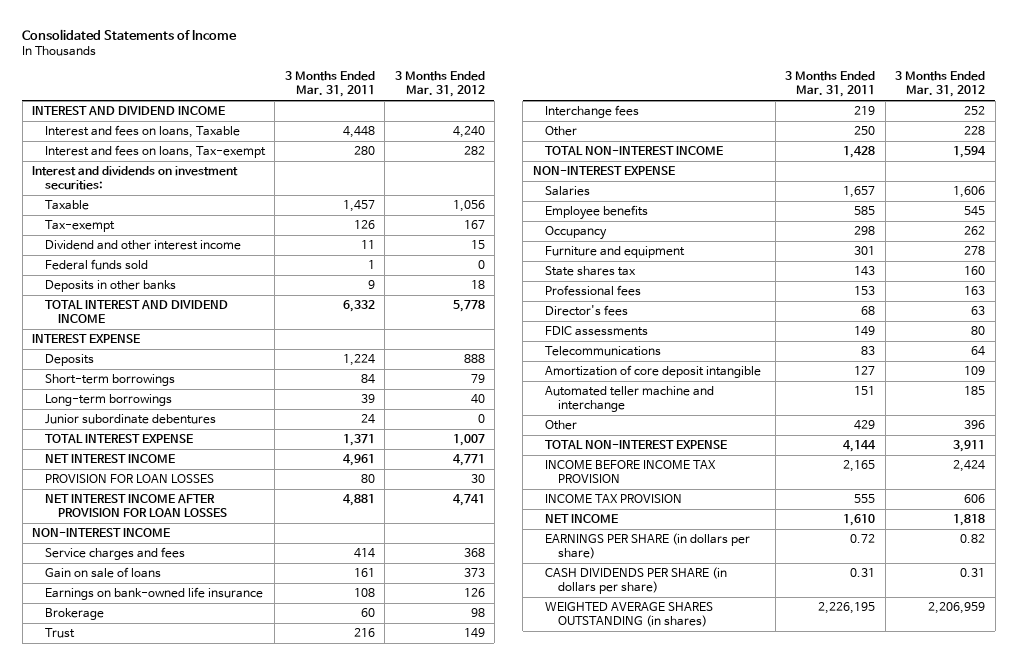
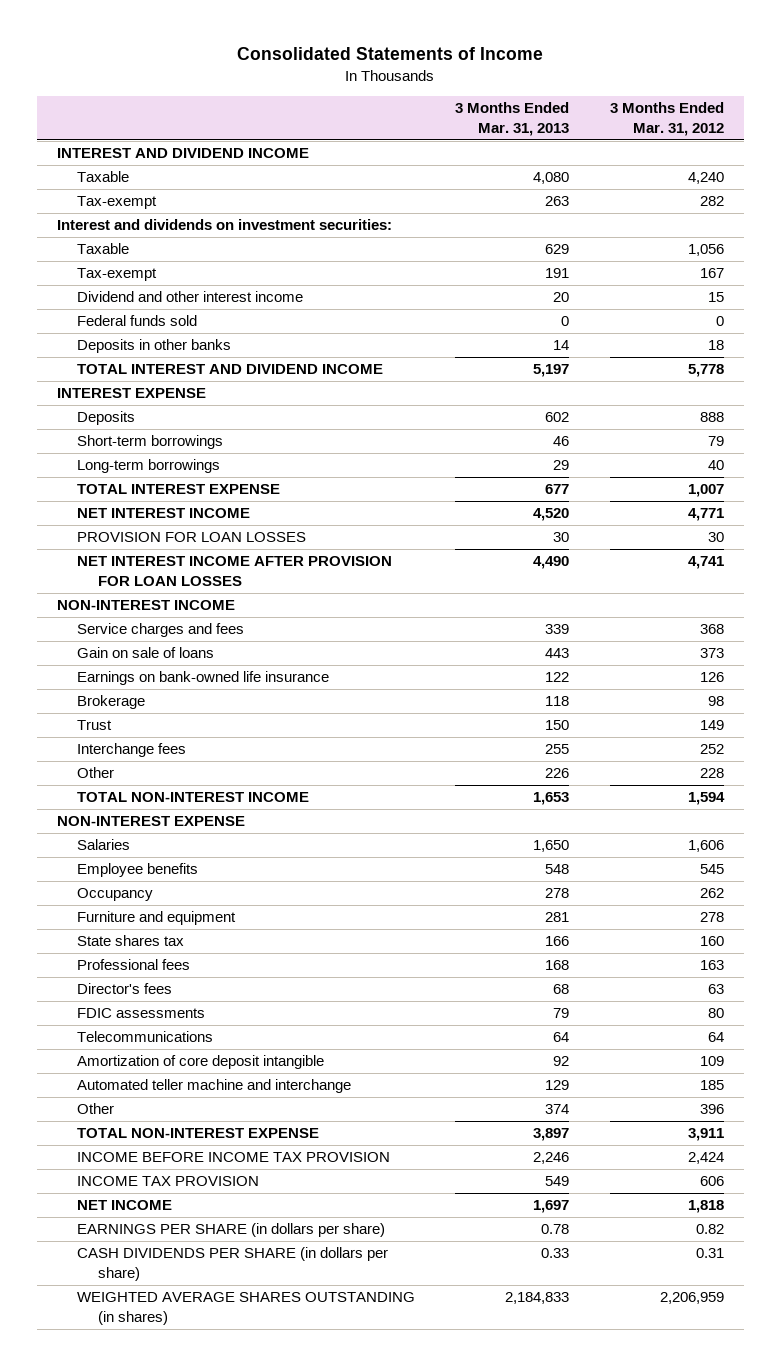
- | 3 Months Ended Mar. 31, 2011 | 3 Months Ended Mar. 31, 2012
+ | 3 Months Ended Mar. 31, 2013 | 3 Months Ended Mar. 31, 2012
- Interest and fees on loans, Taxable | 4,448 | 4,240
- Interest and fees on loans, Tax-exempt | 280 | 282
+ Taxable | 4,080 | 4,240
+ Tax-exempt | 263 | 282
- Junior subordinate debentures | 24 | 0

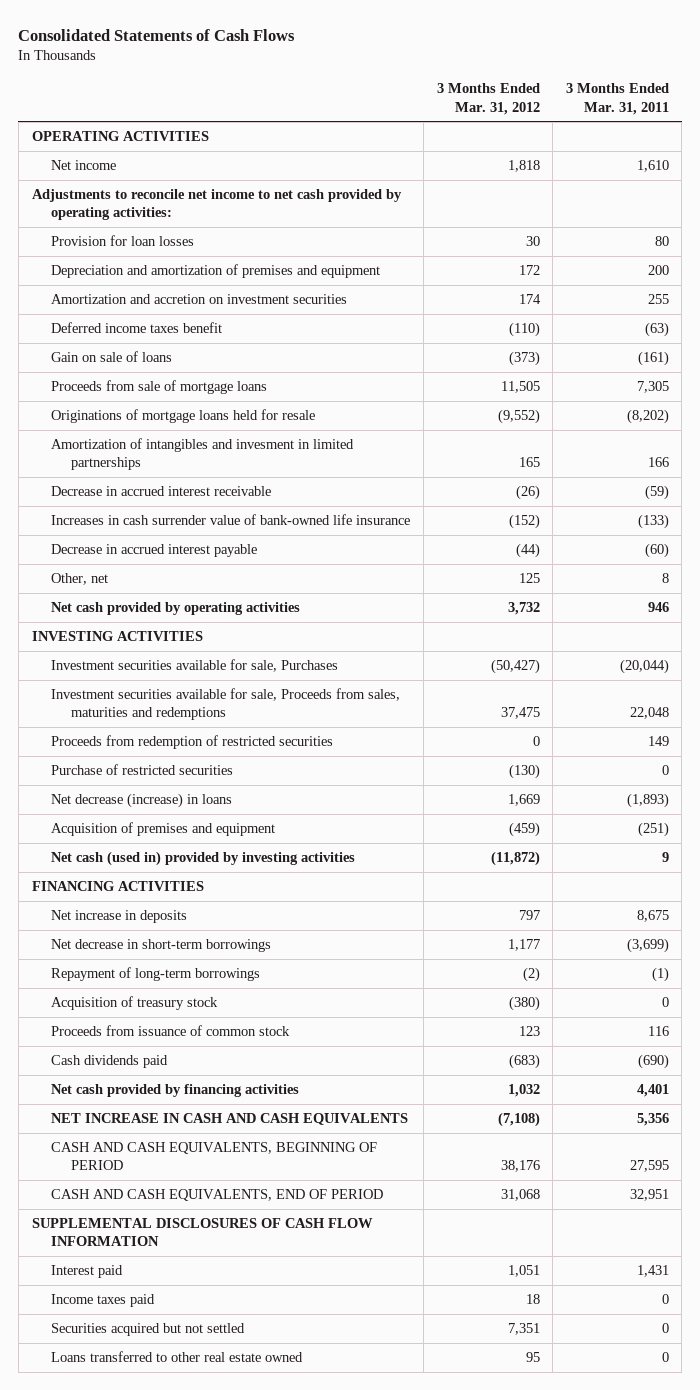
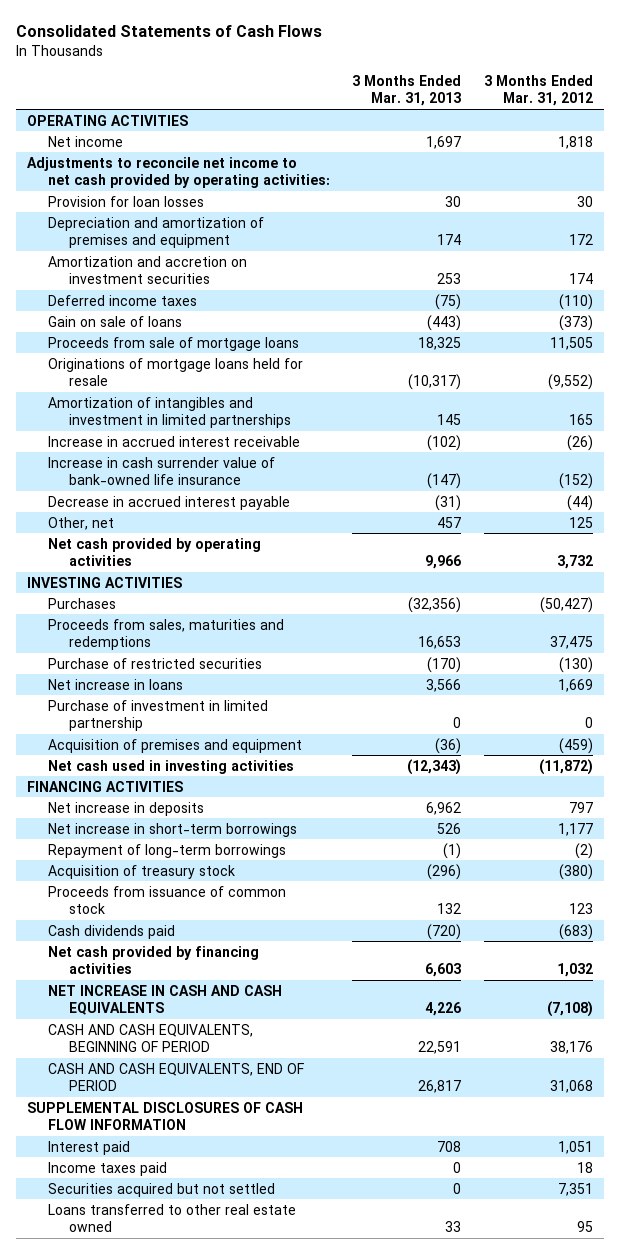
- | 3 Months Ended Mar. 31, 2012 | 3 Months Ended Mar. 31, 2011
+ | 3 Months Ended Mar. 31, 2013 | 3 Months Ended Mar. 31, 2012
- Deferred income taxes benefit | (110) | (63)
+ Deferred income taxes | (75) | (110)
- Amortization of intangibles and invesment in limited partnerships | 165 | 166
- Decrease in accrued interest receivable | (26) | (59)
- Increases in cash surrender value of bank-owned life insurance | (152) | (133)
+ Amortization of intangibles and investment in limited partnerships | 145 | 165
+ Increase in accrued interest receivable | (102) | (26)
+ Increase in cash surrender value of bank-owned life insurance | (147) | (152)
- Investment securities available for sale, Purchases | (50,427) | (20,044)
- Investment securities available for sale, Proceeds from sales, maturities and redemptions | 37,475 | 22,048
- Proceeds from redemption of restricted securities | 0 | 149
+ Purchases | (32,356) | (50,427)
+ Proceeds from sales, maturities and redemptions | 16,653 | 37,475
- Net decrease (increase) in loans | 1,669 | (1,893)
+ Net increase in loans | 3,566 | 1,669
+ Purchase of investment in limited partnership | 0 | 0
- Net cash (used in) provided by investing activities | (11,872) | 9
+ Net cash used in investing activities | (12,343) | (11,872)
- Net decrease in short-term borrowings | 1,177 | (3,699)
+ Net increase in short-term borrowings | 526 | 1,177

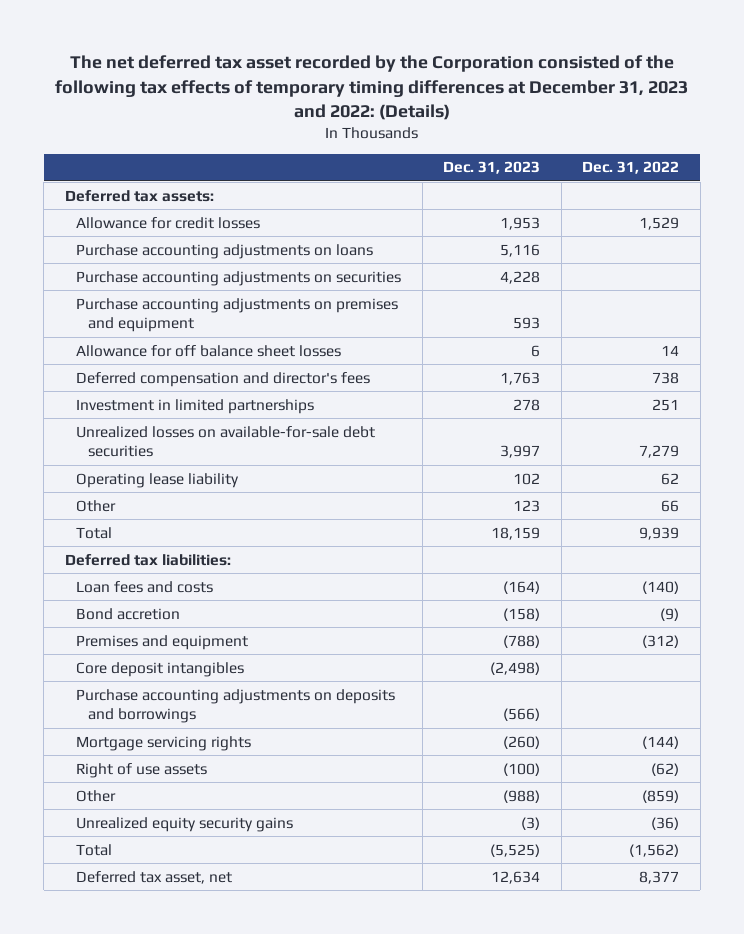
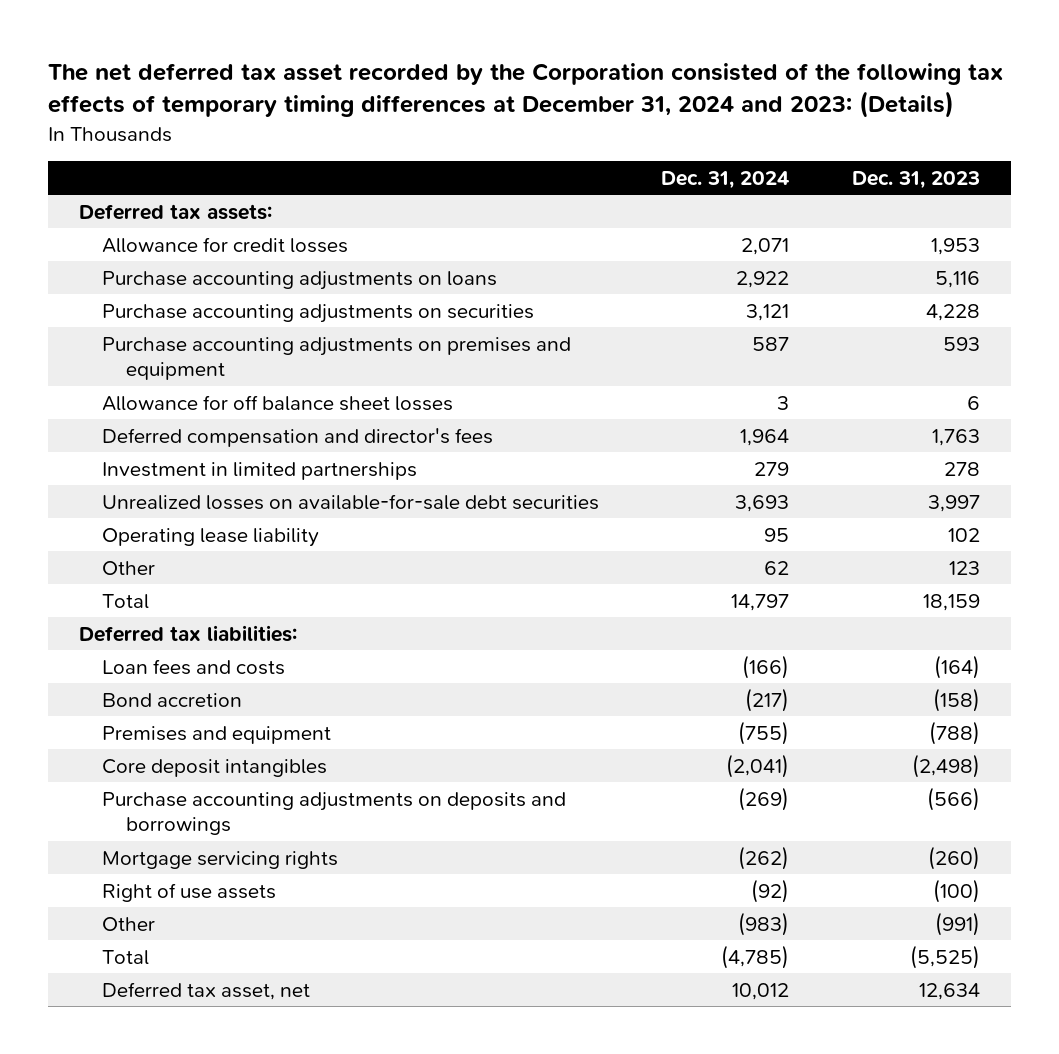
- The net deferred tax asset recorded by the Corporation consisted of the following tax effects of temporary timing differences at December 31, 2023 and 2022: (Details)
+ The net deferred tax asset recorded by the Corporation consisted of the following tax effects of temporary timing differences at December 31, 2024 and 2023: (Details)
- | Dec. 31, 2023 | Dec. 31, 2022
+ | Dec. 31, 2024 | Dec. 31, 2023
- Other | (988) | (859)
- Unrealized equity security gains | (3) | (36)
+ Other | (983) | (991)

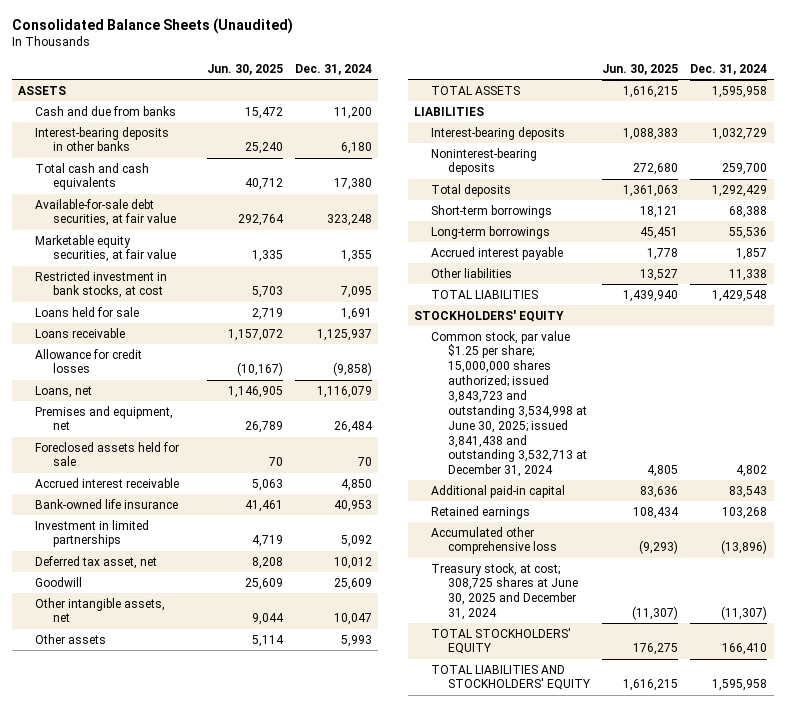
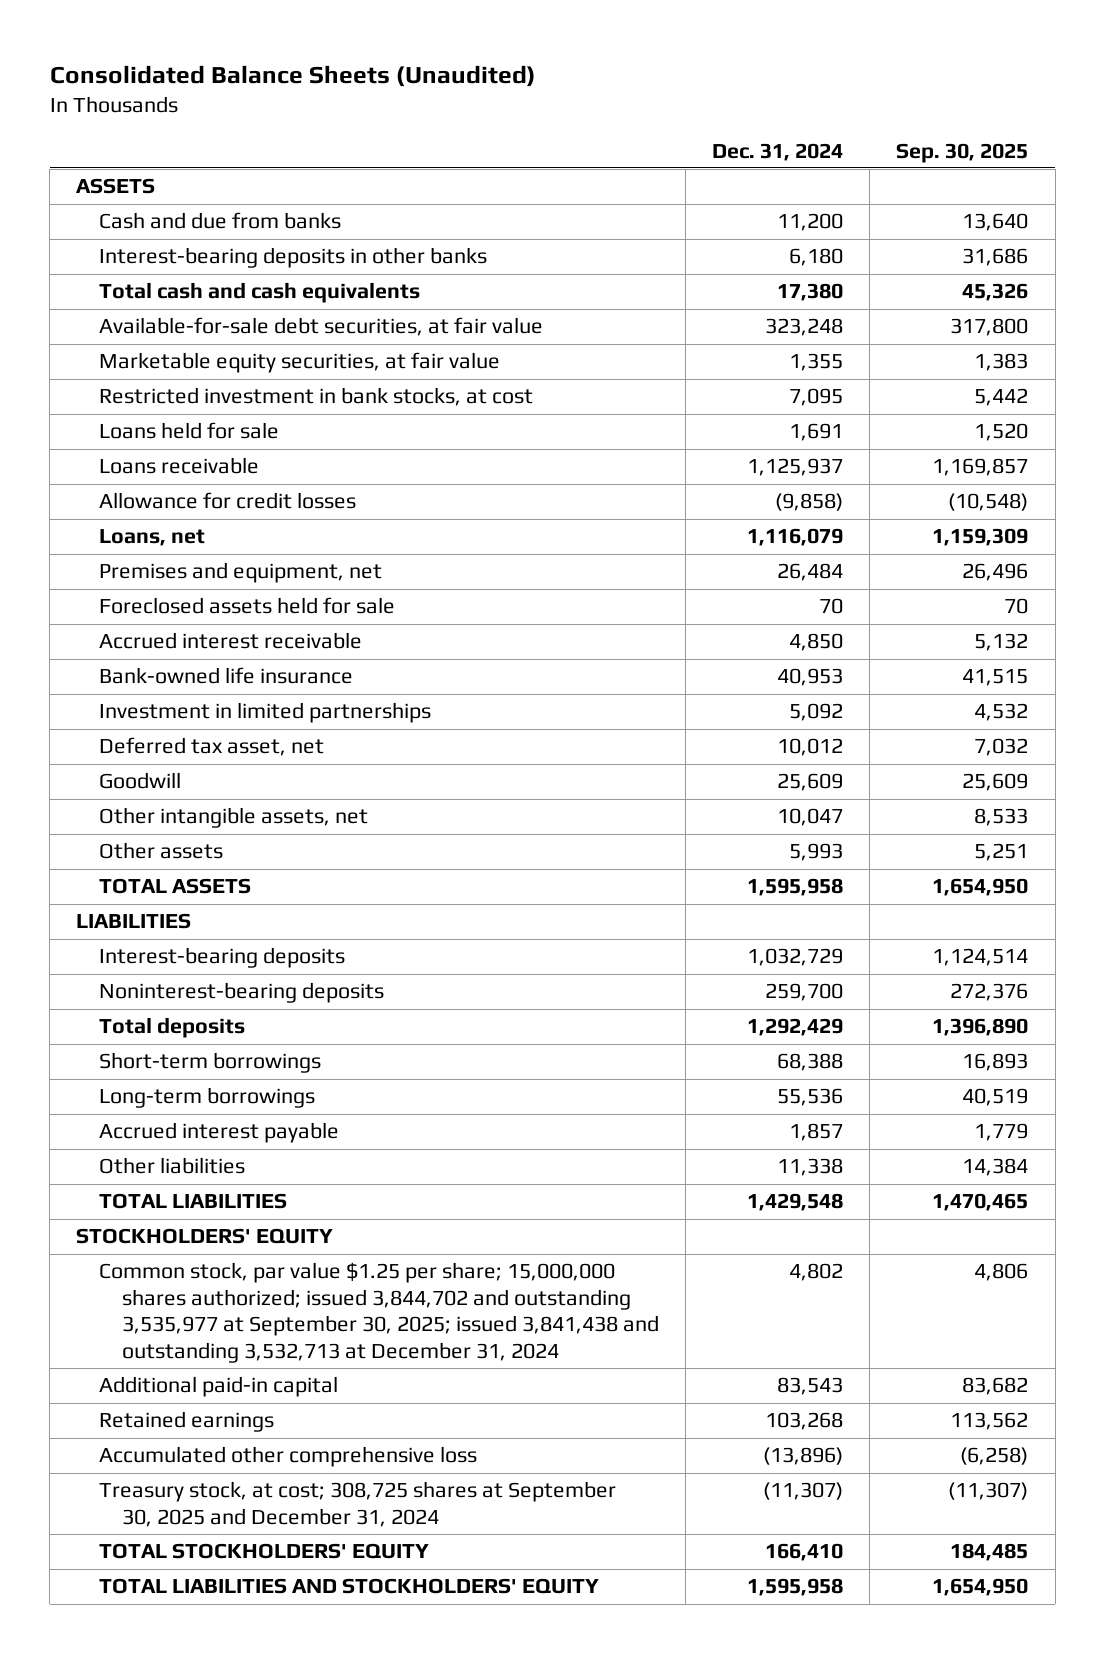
- | Jun. 30, 2025 | Dec. 31, 2024
+ | Dec. 31, 2024 | Sep. 30, 2025
- Common stock, par value $1.25 per share; 15,000,000 shares authorized; issued 3,843,723 and outstanding 3,534,998 at June 30, 2025; issued 3,841,438 and outstanding 3,532,713 at December 31, 2024 | 4,805 | 4,802
+ Common stock, par value $1.25 per share; 15,000,000 shares authorized; issued 3,844,702 and outstanding 3,535,977 at September 30, 2025; issued 3,841,438 and outstanding 3,532,713 at December 31, 2024 | 4,802 | 4,806
- Treasury stock, at cost; 308,725 shares at June 30, 2025 and December 31, 2024 | (11,307) | (11,307)
+ Treasury stock, at cost; 308,725 shares at September 30, 2025 and December 31, 2024 | (11,307) | (11,307)

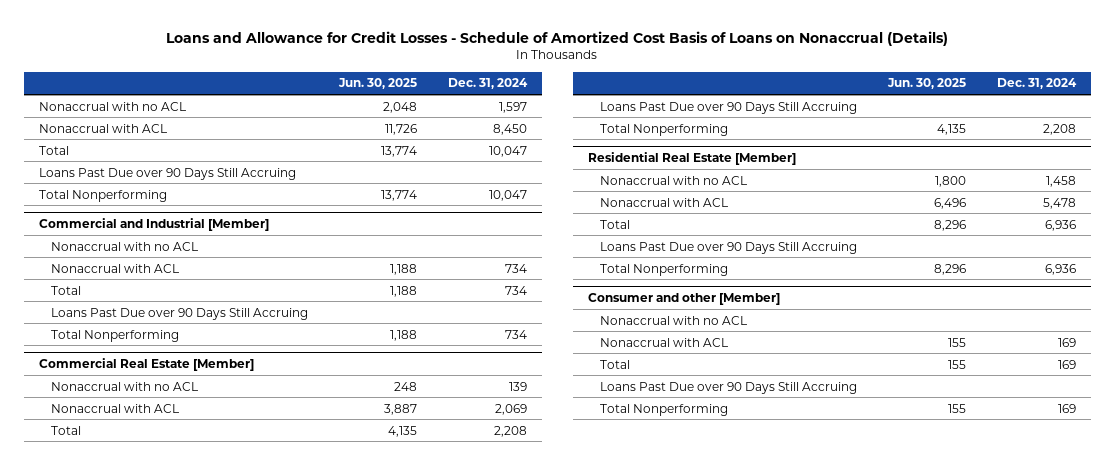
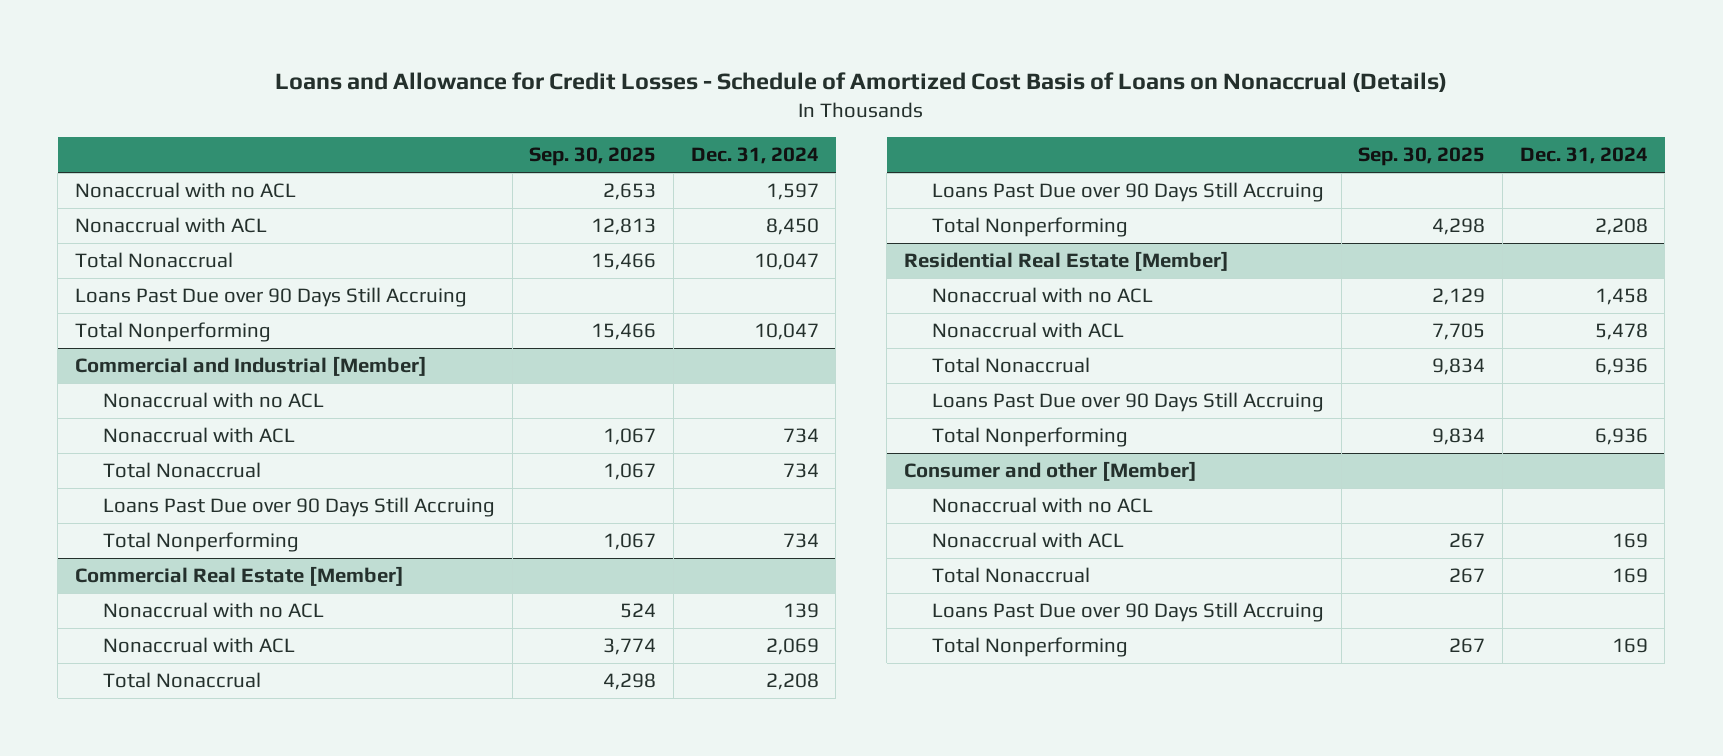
- | Jun. 30, 2025 | Dec. 31, 2024
+ | Sep. 30, 2025 | Dec. 31, 2024
- Total | 13,774 | 10,047
+ Total Nonaccrual | 15,466 | 10,047
@ Commercial and Industrial [Member]
- Total | 1,188 | 734
+ Total Nonaccrual | 1,067 | 734
@ Commercial Real Estate [Member]
- Total | 4,135 | 2,208
+ Total Nonaccrual | 4,298 | 2,208
@ Residential Real Estate [Member]
- Total | 8,296 | 6,936
+ Total Nonaccrual | 9,834 | 6,936
@ Consumer and other [Member]
- Total | 155 | 169
+ Total Nonaccrual | 267 | 169

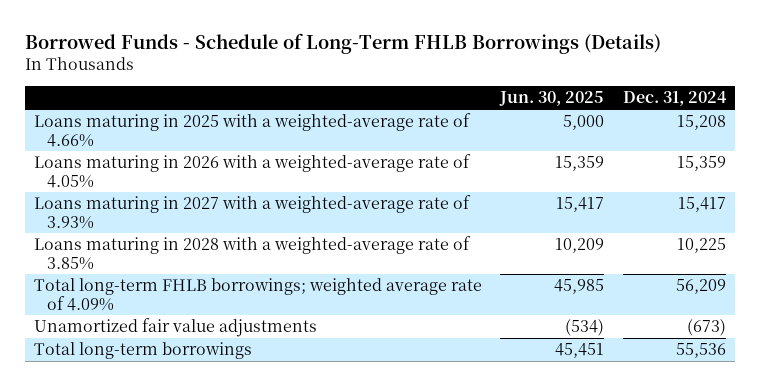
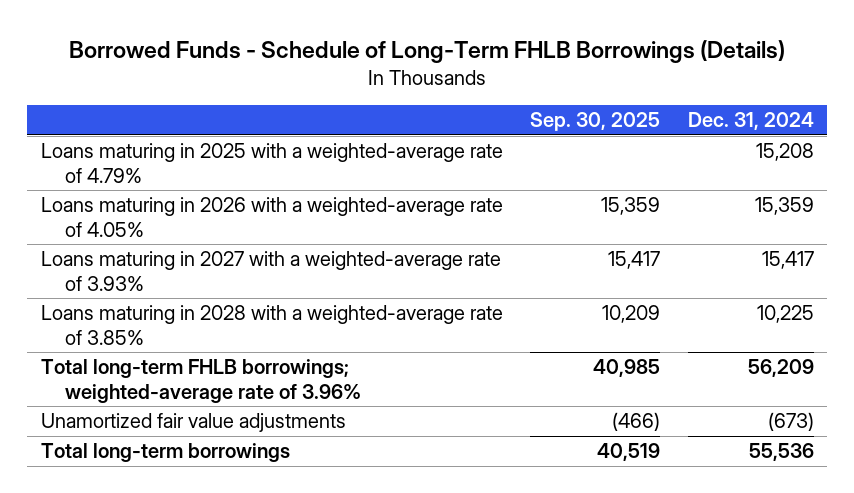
- | Jun. 30, 2025 | Dec. 31, 2024
+ | Sep. 30, 2025 | Dec. 31, 2024
- Loans maturing in 2025 with a weighted-average rate of 4.66% | 5,000 | 15,208
+ Loans maturing in 2025 with a weighted-average rate of 4.79% | | 15,208
- Total long-term FHLB borrowings; weighted average rate of 4.09% | 45,985 | 56,209
+ Total long-term FHLB borrowings; weighted-average rate of 3.96% | 40,985 | 56,209

